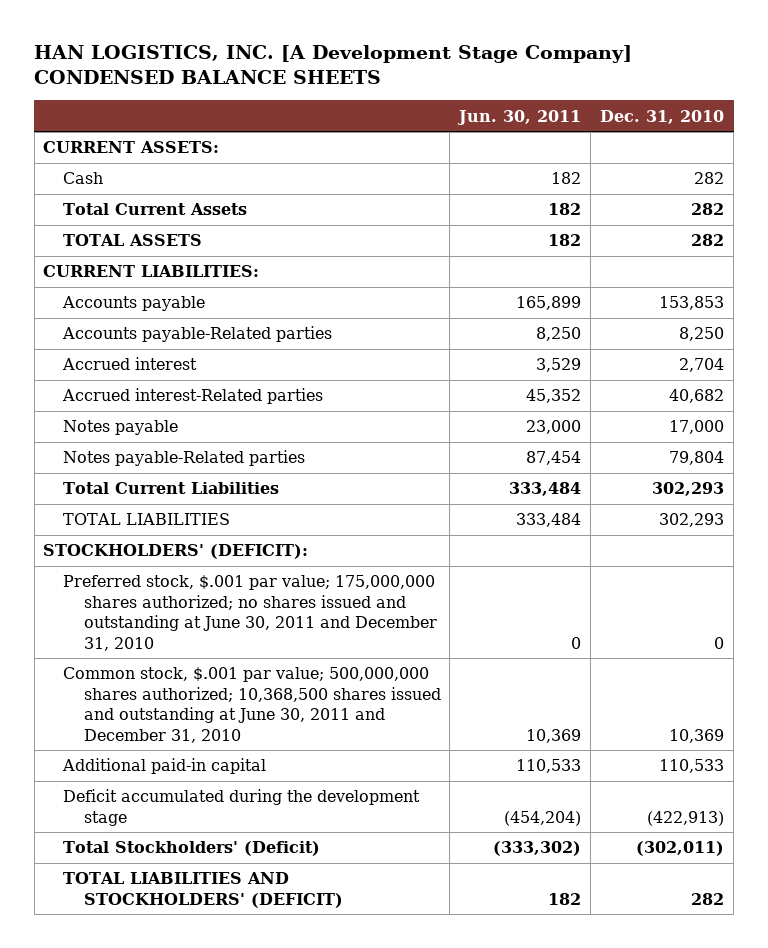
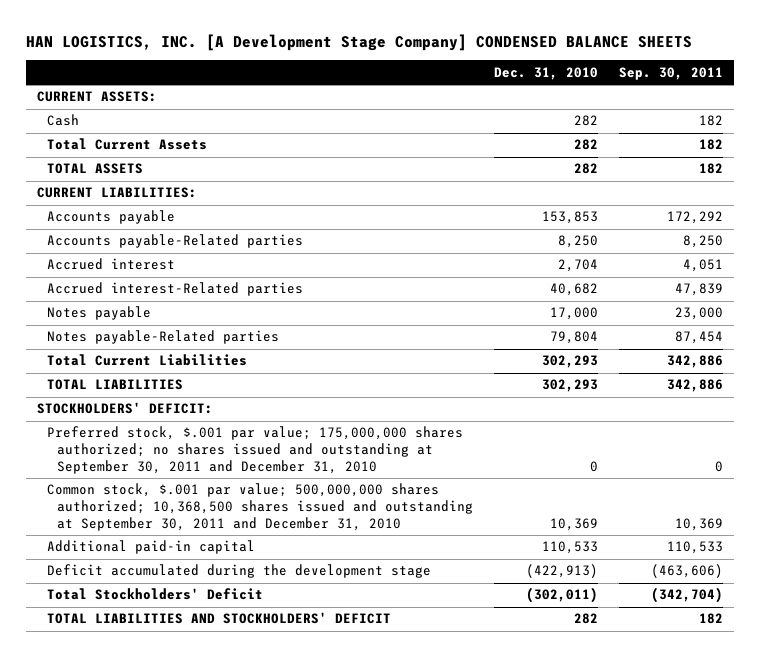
- | Jun. 30, 2011 | Dec. 31, 2010
+ | Dec. 31, 2010 | Sep. 30, 2011
- STOCKHOLDERS' (DEFICIT):
- Preferred stock, $.001 par value; 175,000,000 shares authorized; no shares issued and outstanding at June 30, 2011 and December 31, 2010 | 0 | 0
- Common stock, $.001 par value; 500,000,000 shares authorized; 10,368,500 shares issued and outstanding at June 30, 2011 and December 31, 2010 | 10,369 | 10,369
+ STOCKHOLDERS' DEFICIT:
+ Preferred stock, $.001 par value; 175,000,000 shares authorized; no shares issued and outstanding at September 30, 2011 and December 31, 2010 | 0 | 0
+ Common stock, $.001 par value; 500,000,000 shares authorized; 10,368,500 shares issued and outstanding at September 30, 2011 and December 31, 2010 | 10,369 | 10,369
- Total Stockholders' (Deficit) | (333,302) | (302,011)
- TOTAL LIABILITIES AND STOCKHOLDERS' (DEFICIT) | 182 | 282
+ Total Stockholders' Deficit | (302,011) | (342,704)
+ TOTAL LIABILITIES AND STOCKHOLDERS' DEFICIT | 282 | 182

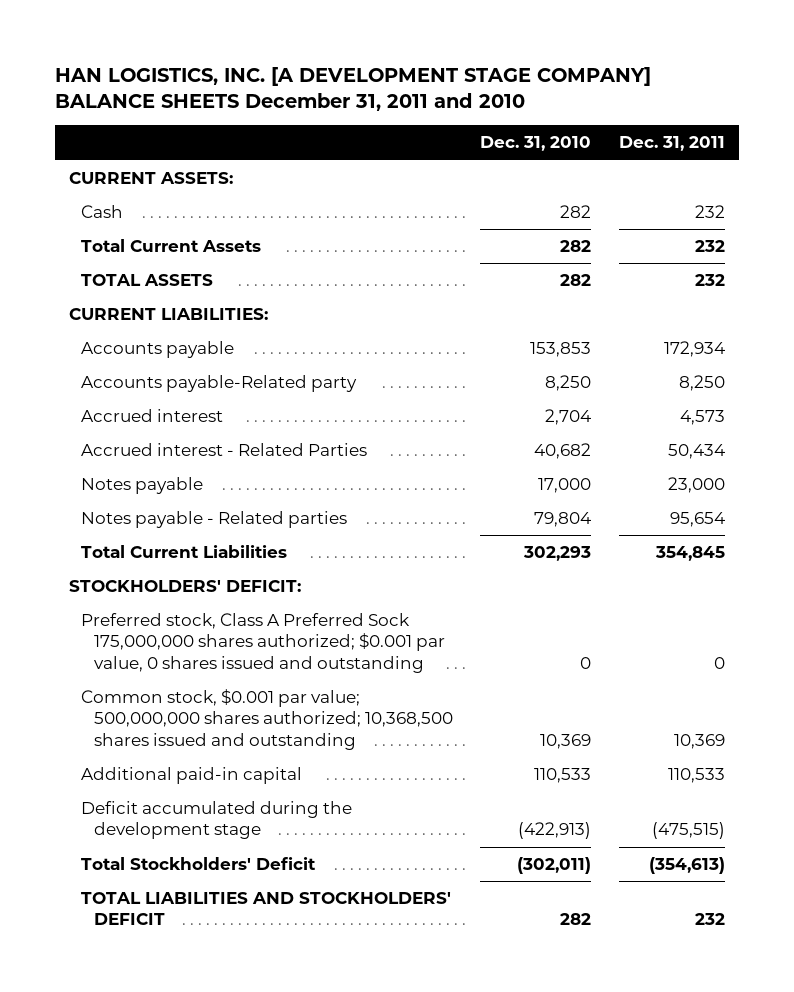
- HAN LOGISTICS, INC. [A Development Stage Company] CONDENSED BALANCE SHEETS
+ HAN LOGISTICS, INC. [A DEVELOPMENT STAGE COMPANY] BALANCE SHEETS December 31, 2011 and 2010
- | Dec. 31, 2010 | Sep. 30, 2011
+ | Dec. 31, 2010 | Dec. 31, 2011
- Accounts payable-Related parties | 8,250 | 8,250
+ Accounts payable-Related party | 8,250 | 8,250
- Accrued interest-Related parties | 40,682 | 47,839
+ Accrued interest - Related Parties | 40,682 | 50,434
- Notes payable-Related parties | 79,804 | 87,454
+ Notes payable - Related parties | 79,804 | 95,654
- TOTAL LIABILITIES | 302,293 | 342,886
- Preferred stock, $.001 par value; 175,000,000 shares authorized; no shares issued and outstanding at September 30, 2011 and December 31, 2010 | 0 | 0
- Common stock, $.001 par value; 500,000,000 shares authorized; 10,368,500 shares issued and outstanding at September 30, 2011 and December 31, 2010 | 10,369 | 10,369
+ Preferred stock, Class A Preferred Sock 175,000,000 shares authorized; $0.001 par value, 0 shares issued and outstanding | 0 | 0
+ Common stock, $0.001 par value; 500,000,000 shares authorized; 10,368,500 shares issued and outstanding | 10,369 | 10,369

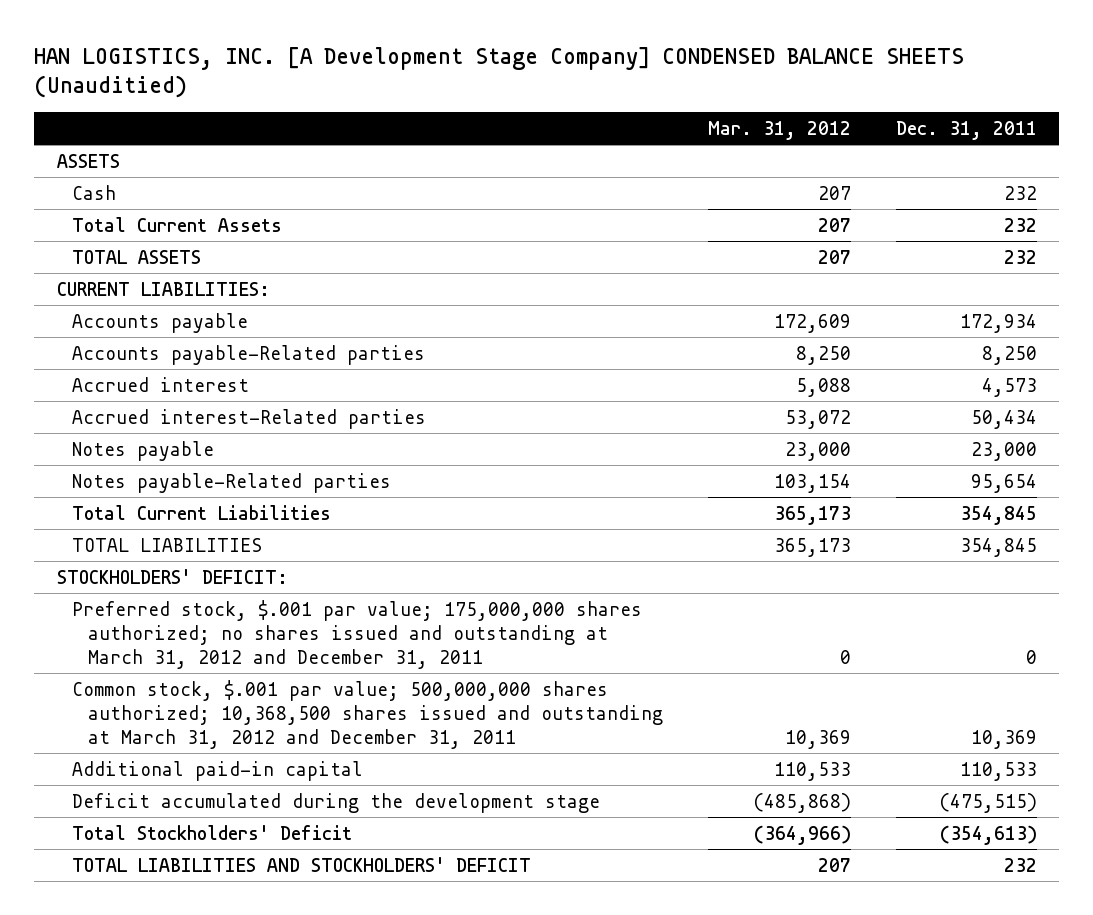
- HAN LOGISTICS, INC. [A DEVELOPMENT STAGE COMPANY] BALANCE SHEETS December 31, 2011 and 2010
+ HAN LOGISTICS, INC. [A Development Stage Company] CONDENSED BALANCE SHEETS (Unauditied)
- | Dec. 31, 2010 | Dec. 31, 2011
+ | Mar. 31, 2012 | Dec. 31, 2011
- CURRENT ASSETS:
+ ASSETS
- Accounts payable-Related party | 8,250 | 8,250
+ Accounts payable-Related parties | 8,250 | 8,250
- Accrued interest - Related Parties | 40,682 | 50,434
+ Accrued interest-Related parties | 53,072 | 50,434
- Notes payable - Related parties | 79,804 | 95,654
+ Notes payable-Related parties | 103,154 | 95,654
+ TOTAL LIABILITIES | 365,173 | 354,845
- Preferred stock, Class A Preferred Sock 175,000,000 shares authorized; $0.001 par value, 0 shares issued and outstanding | 0 | 0
- Common stock, $0.001 par value; 500,000,000 shares authorized; 10,368,500 shares issued and outstanding | 10,369 | 10,369
+ Preferred stock, $.001 par value; 175,000,000 shares authorized; no shares issued and outstanding at March 31, 2012 and December 31, 2011 | 0 | 0
+ Common stock, $.001 par value; 500,000,000 shares authorized; 10,368,500 shares issued and outstanding at March 31, 2012 and December 31, 2011 | 10,369 | 10,369

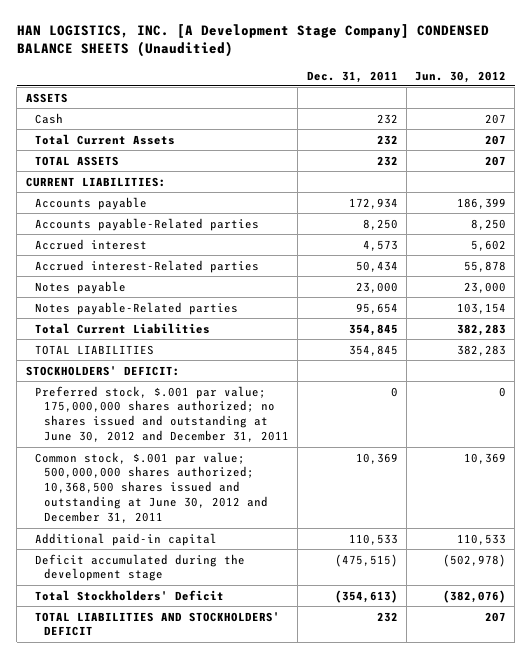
- | Mar. 31, 2012 | Dec. 31, 2011
+ | Dec. 31, 2011 | Jun. 30, 2012
- Preferred stock, $.001 par value; 175,000,000 shares authorized; no shares issued and outstanding at March 31, 2012 and December 31, 2011 | 0 | 0
- Common stock, $.001 par value; 500,000,000 shares authorized; 10,368,500 shares issued and outstanding at March 31, 2012 and December 31, 2011 | 10,369 | 10,369
+ Preferred stock, $.001 par value; 175,000,000 shares authorized; no shares issued and outstanding at June 30, 2012 and December 31, 2011 | 0 | 0
+ Common stock, $.001 par value; 500,000,000 shares authorized; 10,368,500 shares issued and outstanding at June 30, 2012 and December 31, 2011 | 10,369 | 10,369

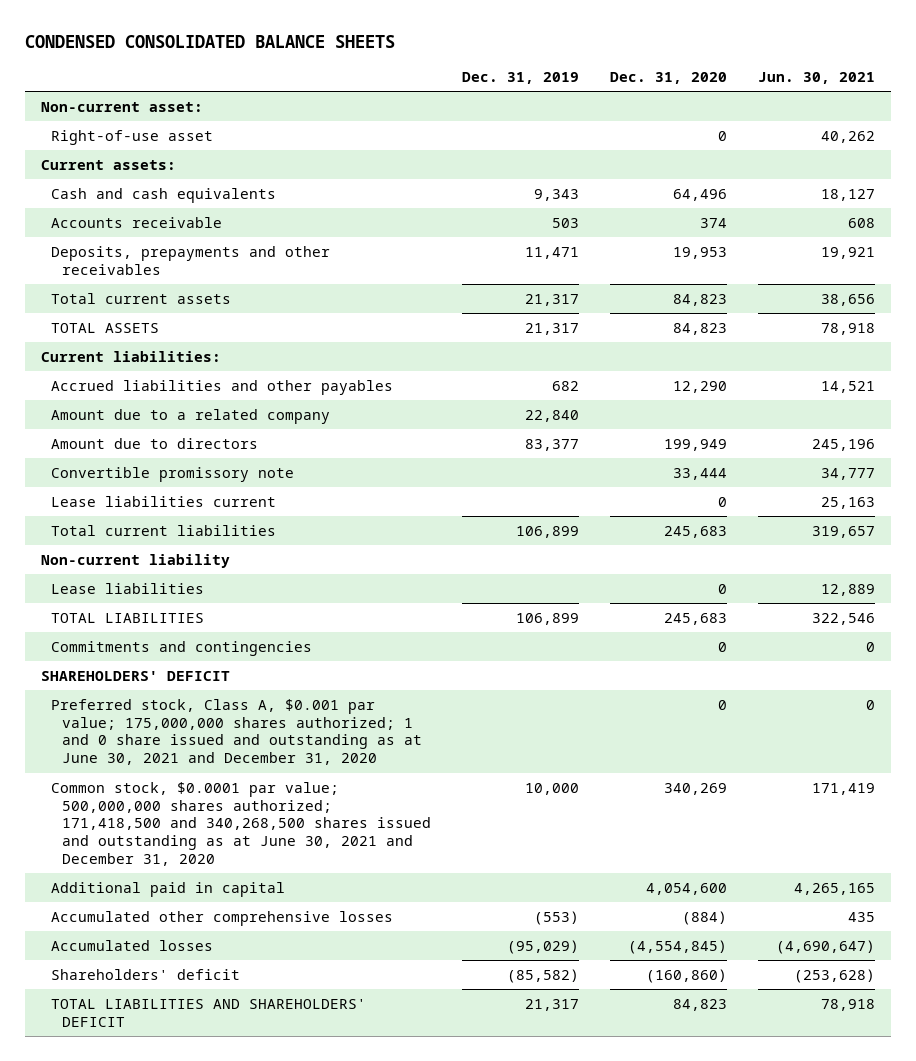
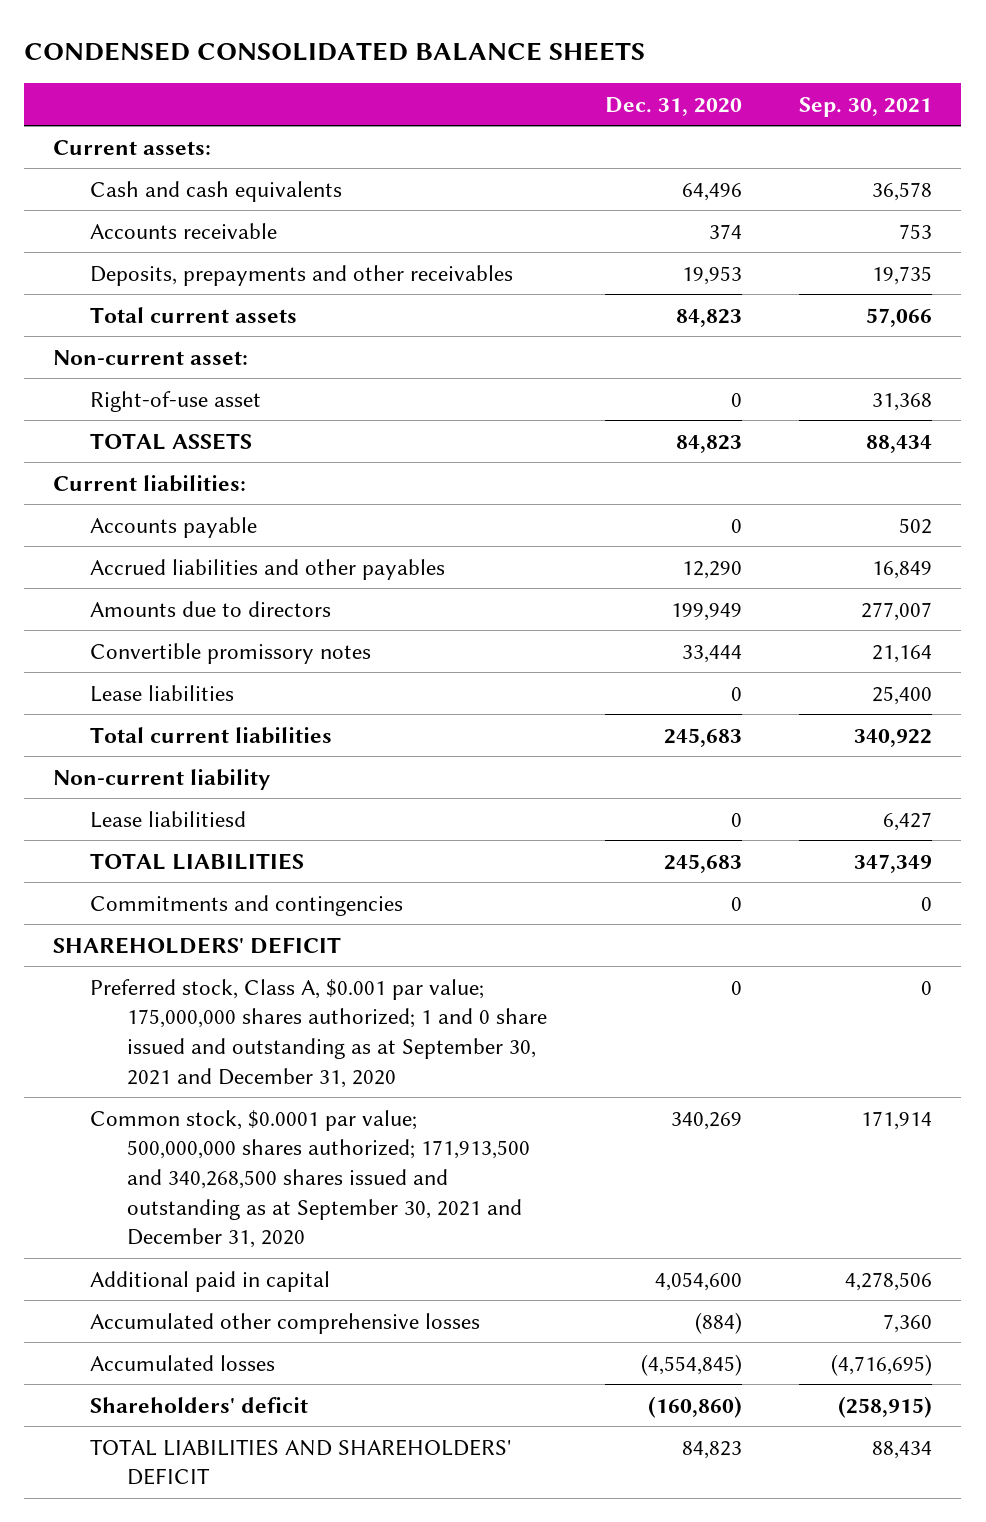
- | Dec. 31, 2019 | Dec. 31, 2020 | Jun. 30, 2021
+ | Dec. 31, 2020 | Sep. 30, 2021
moved down: Non-current asset:
moved down: Right-of-use asset | 0 | 31,368
+ Accounts payable | 0 | 502
- Amount due to a related company | 22,840 | |
- Amount due to directors | 83,377 | 199,949 | 245,196
- Convertible promissory note | | 33,444 | 34,777
- Lease liabilities current | | 0 | 25,163
+ Amounts due to directors | 199,949 | 277,007
+ Convertible promissory notes | 33,444 | 21,164
moved up: Lease liabilities | 0 | 25,400
+ Lease liabilitiesd | 0 | 6,427
- Preferred stock, Class A, $0.001 par value; 175,000,000 shares authorized; 1 and 0 share issued and outstanding as at June 30, 2021 and December 31, 2020 | | 0 | 0
- Common stock, $0.0001 par value; 500,000,000 shares authorized; 171,418,500 and 340,268,500 shares issued and outstanding as at June 30, 2021 and December 31, 2020 | 10,000 | 340,269 | 171,419
+ Preferred stock, Class A, $0.001 par value; 175,000,000 shares authorized; 1 and 0 share issued and outstanding as at September 30, 2021 and December 31, 2020 | 0 | 0
+ Common stock, $0.0001 par value; 500,000,000 shares authorized; 171,913,500 and 340,268,500 shares issued and outstanding as at September 30, 2021 and December 31, 2020 | 340,269 | 171,914

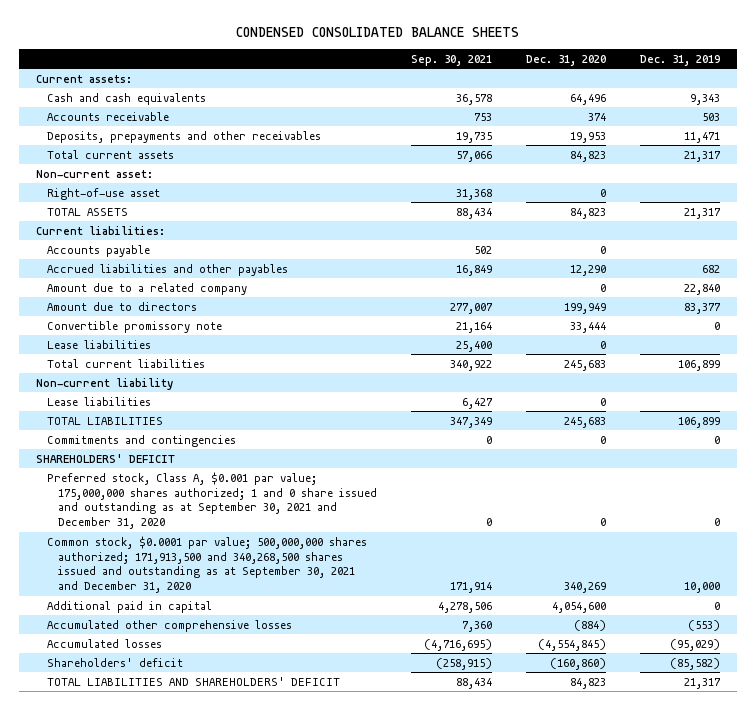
- | Dec. 31, 2020 | Sep. 30, 2021
+ | Sep. 30, 2021 | Dec. 31, 2020 | Dec. 31, 2019
- Amounts due to directors | 199,949 | 277,007
- Convertible promissory notes | 33,444 | 21,164
+ Amount due to a related company | | 0 | 22,840
+ Amount due to directors | 277,007 | 199,949 | 83,377
+ Convertible promissory note | 21,164 | 33,444 | 0
- Lease liabilitiesd | 0 | 6,427
+ Lease liabilities | 6,427 | 0 |

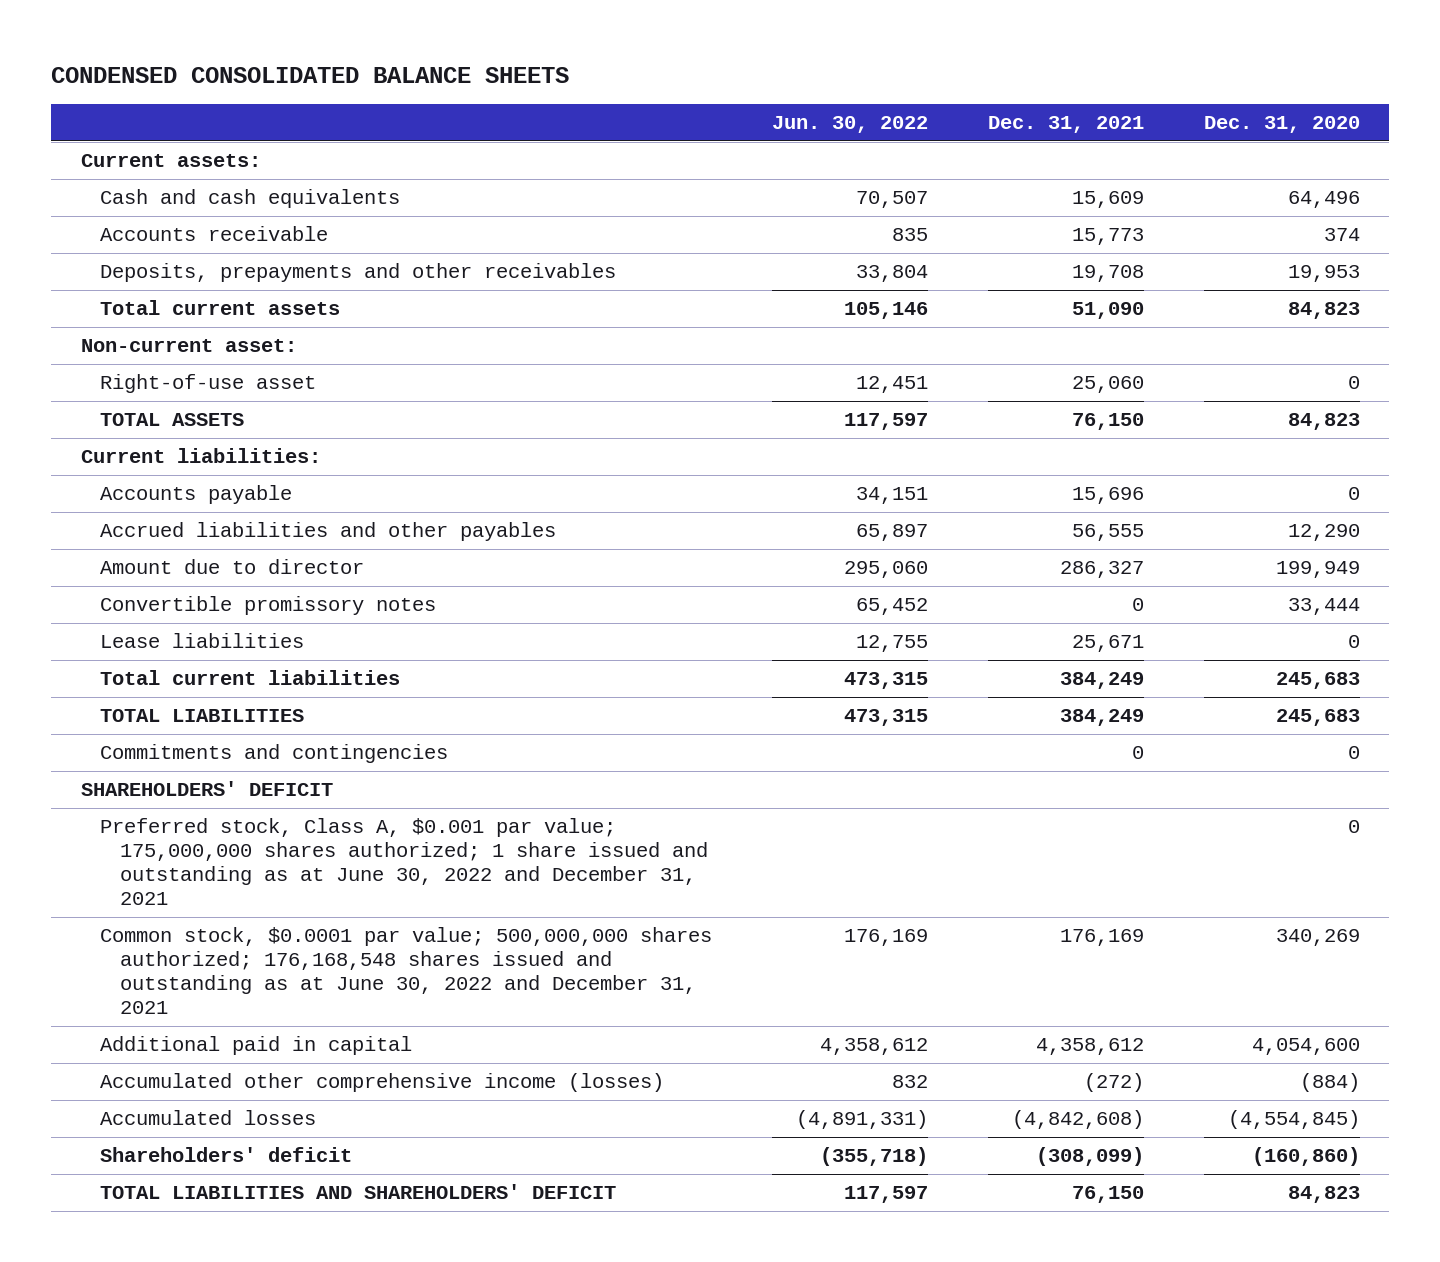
- | Sep. 30, 2021 | Dec. 31, 2020 | Dec. 31, 2019
+ | Jun. 30, 2022 | Dec. 31, 2021 | Dec. 31, 2020
- Amount due to a related company | | 0 | 22,840
- Amount due to directors | 277,007 | 199,949 | 83,377
- Convertible promissory note | 21,164 | 33,444 | 0
+ Amount due to director | 295,060 | 286,327 | 199,949
+ Convertible promissory notes | 65,452 | 0 | 33,444
- Non-current liability
- Lease liabilities | 6,427 | 0 |
- Preferred stock, Class A, $0.001 par value; 175,000,000 shares authorized; 1 and 0 share issued and outstanding as at September 30, 2021 and December 31, 2020 | 0 | 0 | 0
- Common stock, $0.0001 par value; 500,000,000 shares authorized; 171,913,500 and 340,268,500 shares issued and outstanding as at September 30, 2021 and December 31, 2020 | 171,914 | 340,269 | 10,000
+ Preferred stock, Class A, $0.001 par value; 175,000,000 shares authorized; 1 share issued and outstanding as at June 30, 2022 and December 31, 2021 | | | 0
+ Common stock, $0.0001 par value; 500,000,000 shares authorized; 176,168,548 shares issued and outstanding as at June 30, 2022 and December 31, 2021 | 176,169 | 176,169 | 340,269
- Accumulated other comprehensive losses | 7,360 | (884) | (553)
+ Accumulated other comprehensive income (losses) | 832 | (272) | (884)

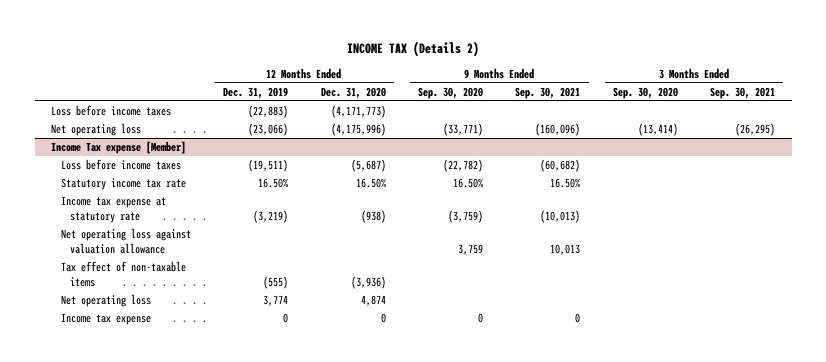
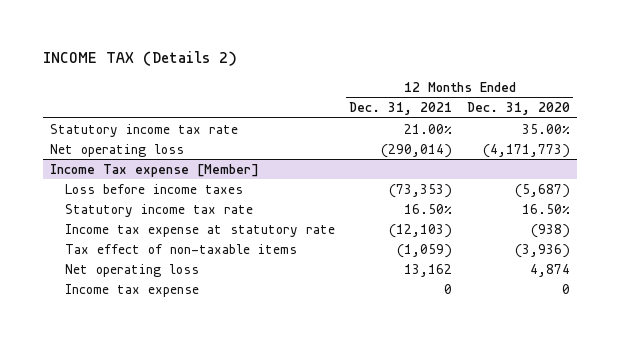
- | 12 Months Ended Dec. 31, 2019 | 12 Months Ended Dec. 31, 2020 | 9 Months Ended Sep. 30, 2020 | 9 Months Ended Sep. 30, 2021 | 3 Months Ended Sep. 30, 2020 | 3 Months Ended Sep. 30, 2021
+ | 12 Months Ended Dec. 31, 2021 | 12 Months Ended Dec. 31, 2020
- Loss before income taxes | (22,883) | (4,171,773) | | | |
- Net operating loss | (23,066) | (4,175,996) | (33,771) | (160,096) | (13,414) | (26,295)
+ Statutory income tax rate | 21.00% | 35.00%
+ Net operating loss | (290,014) | (4,171,773)
@ Income Tax expense [Member]
- Net operating loss against valuation allowance | | | 3,759 | 10,013 | |

